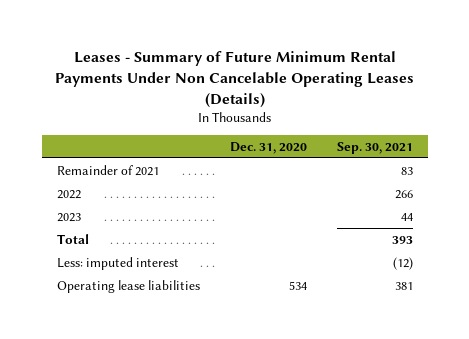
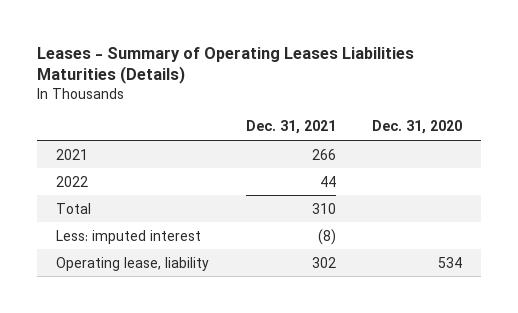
- Leases - Summary of Future Minimum Rental Payments Under Non Cancelable Operating Leases (Details)
+ Leases - Summary of Operating Leases Liabilities Maturities (Details)
- | Dec. 31, 2020 | Sep. 30, 2021
+ | Dec. 31, 2021 | Dec. 31, 2020
- Remainder of 2021 | | 83
+ 2021 | 266 |
- 2023 | | 44
- Operating lease liabilities | 534 | 381
+ Operating lease, liability | 302 | 534

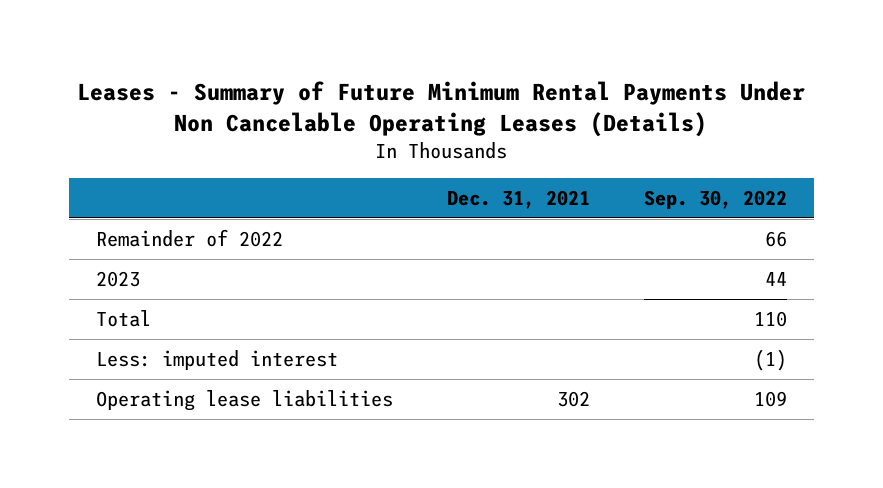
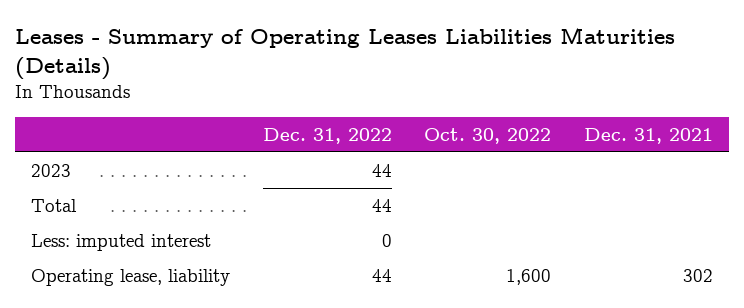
- Leases - Summary of Future Minimum Rental Payments Under Non Cancelable Operating Leases (Details)
+ Leases - Summary of Operating Leases Liabilities Maturities (Details)
- | Dec. 31, 2021 | Sep. 30, 2022
+ | Dec. 31, 2022 | Oct. 30, 2022 | Dec. 31, 2021
- Remainder of 2022 | | 66
- Operating lease liabilities | 302 | 109
+ Operating lease, liability | 44 | 1,600 | 302

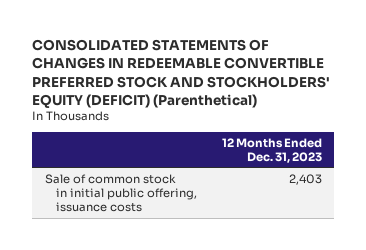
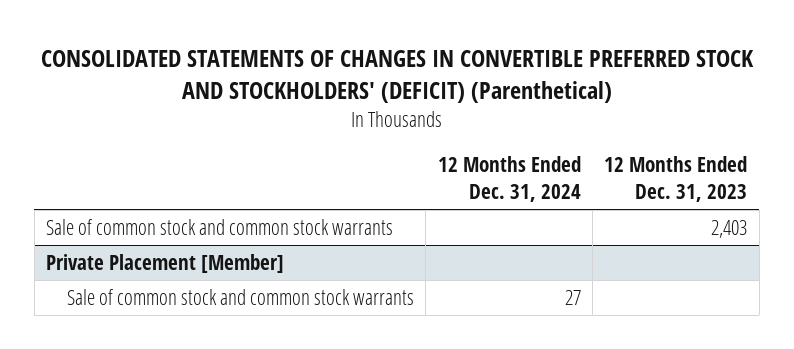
- CONSOLIDATED STATEMENTS OF CHANGES IN REDEEMABLE CONVERTIBLE PREFERRED STOCK AND STOCKHOLDERS' EQUITY (DEFICIT) (Parenthetical)
+ CONSOLIDATED STATEMENTS OF CHANGES IN CONVERTIBLE PREFERRED STOCK AND STOCKHOLDERS' (DEFICIT) (Parenthetical)
- | 12 Months Ended Dec. 31, 2023
+ | 12 Months Ended Dec. 31, 2024 | 12 Months Ended Dec. 31, 2023
- Sale of common stock in initial public offering, issuance costs | 2,403
+ Sale of common stock and common stock warrants | | 2,403
+ Private Placement [Member]
+ Sale of common stock and common stock warrants | 27 |

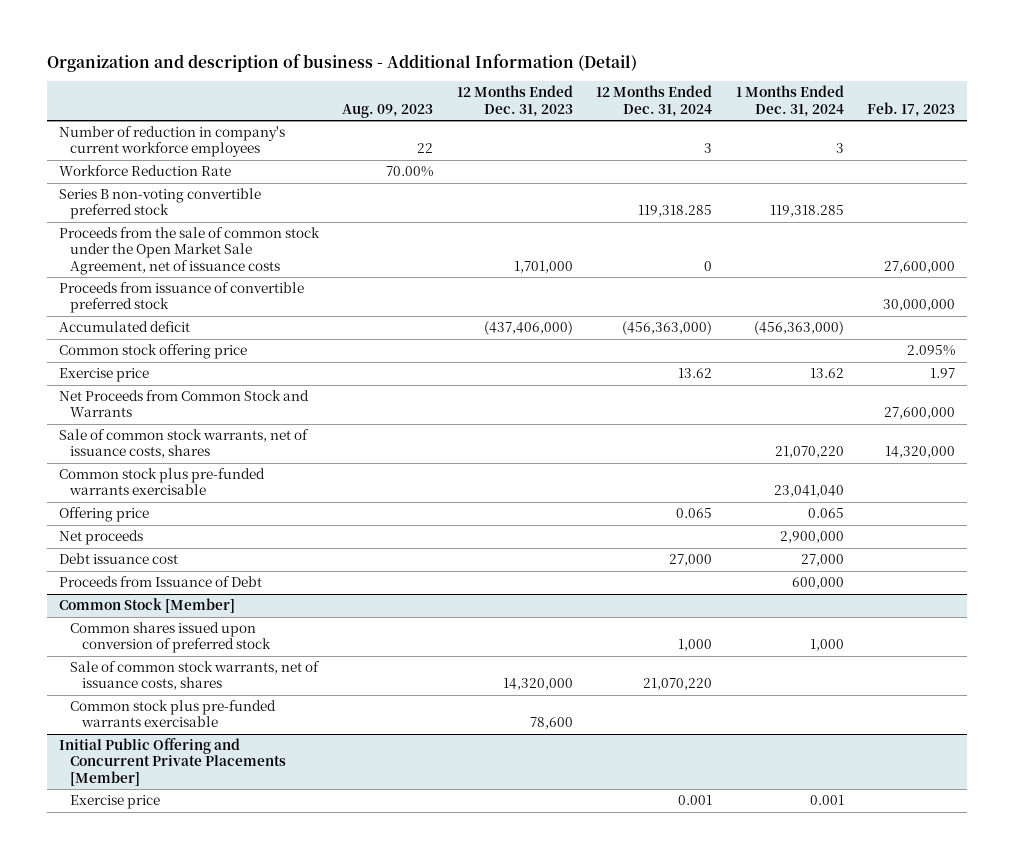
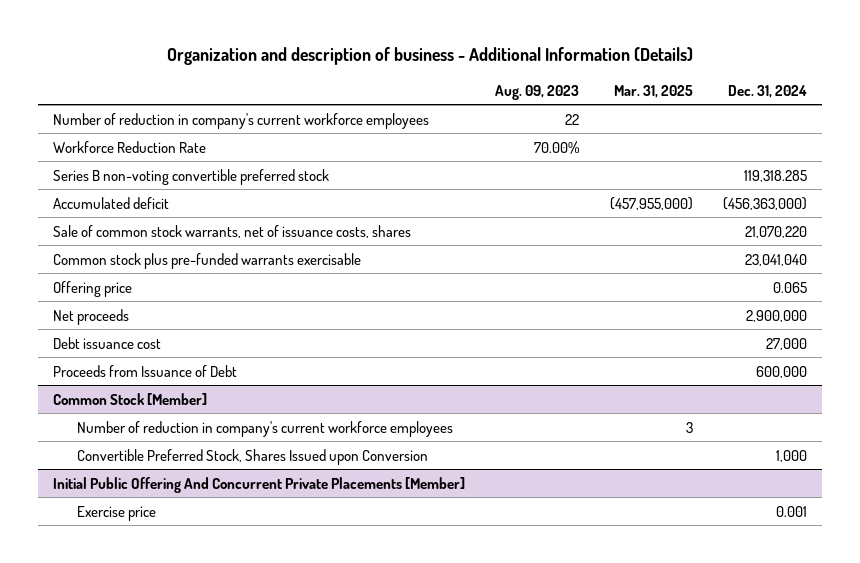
- Organization and description of business - Additional Information (Detail)
+ Organization and description of business - Additional Information (Details)
- | Aug. 09, 2023 | 12 Months Ended Dec. 31, 2023 | 12 Months Ended Dec. 31, 2024 | 1 Months Ended Dec. 31, 2024 | Feb. 17, 2023
+ | Aug. 09, 2023 | Mar. 31, 2025 | Dec. 31, 2024
- Proceeds from the sale of common stock under the Open Market Sale Agreement, net of issuance costs | | 1,701,000 | 0 | | 27,600,000
- Proceeds from issuance of convertible preferred stock | | | | | 30,000,000
- Common stock offering price | | | | | 2.095%
- Exercise price | | | 13.62 | 13.62 | 1.97
- Net Proceeds from Common Stock and Warrants | | | | | 27,600,000
@ Common Stock [Member]
- Common shares issued upon conversion of preferred stock | | | 1,000 | 1,000 |
- Sale of common stock warrants, net of issuance costs, shares | | 14,320,000 | 21,070,220 | |
- Common stock plus pre-funded warrants exercisable | | 78,600 | | |
- Initial Public Offering and Concurrent Private Placements [Member]
@ Common Stock [Member]
+ Number of reduction in company's current workforce employees | | 3 |
+ Convertible Preferred Stock, Shares Issued upon Conversion | | | 1,000
+ Initial Public Offering And Concurrent Private Placements [Member]

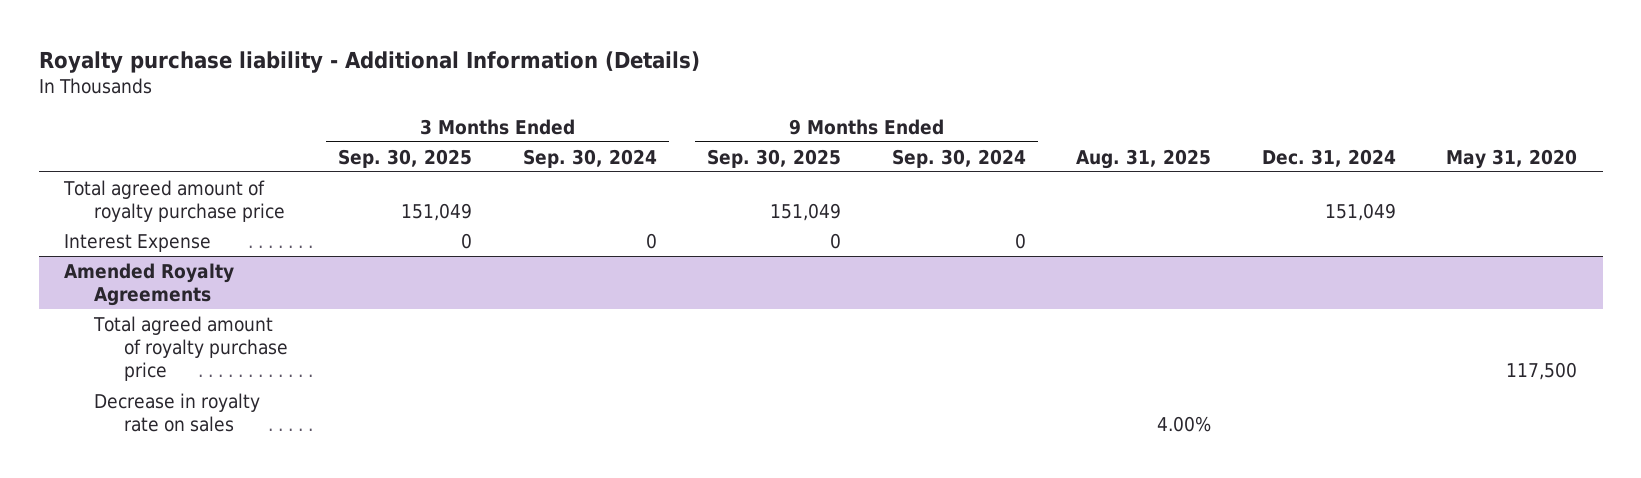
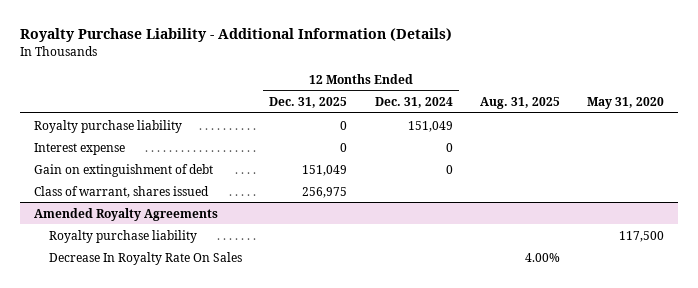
- Royalty purchase liability - Additional Information (Details)
+ Royalty Purchase Liability - Additional Information (Details)
- | 3 Months Ended Sep. 30, 2025 | 3 Months Ended Sep. 30, 2024 | 9 Months Ended Sep. 30, 2025 | 9 Months Ended Sep. 30, 2024 | Aug. 31, 2025 | Dec. 31, 2024 | May 31, 2020
+ | 12 Months Ended Dec. 31, 2025 | 12 Months Ended Dec. 31, 2024 | Aug. 31, 2025 | May 31, 2020
- Total agreed amount of royalty purchase price | 151,049 | | 151,049 | | | 151,049 |
- Interest Expense | 0 | 0 | 0 | 0 | | |
+ Royalty purchase liability | 0 | 151,049 | |
+ Interest expense | 0 | 0 | |
+ Gain on extinguishment of debt | 151,049 | 0 | |
+ Class of warrant, shares issued | 256,975 | | |
@ Amended Royalty Agreements
- Total agreed amount of royalty purchase price | | | | | | | 117,500
- Decrease in royalty rate on sales | | | | | 4.00% | |
+ Royalty purchase liability | | | | 117,500
+ Decrease In Royalty Rate On Sales | | | 4.00% |

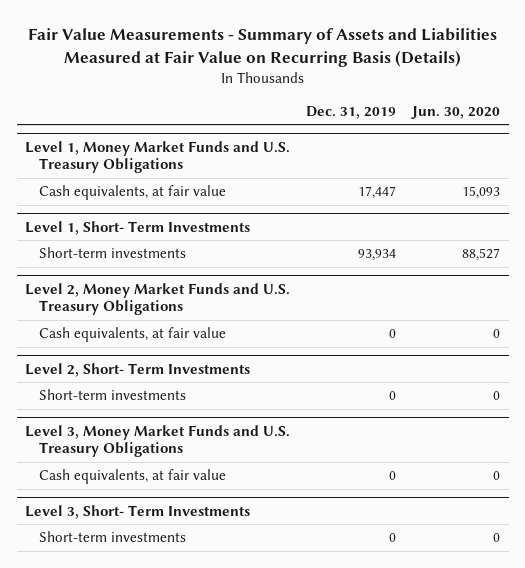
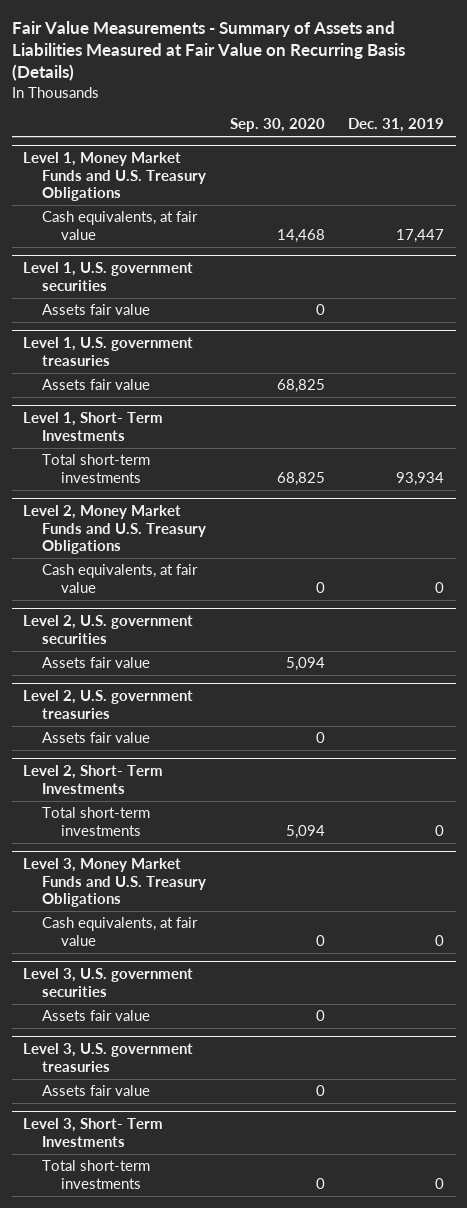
- | Dec. 31, 2019 | Jun. 30, 2020
+ | Sep. 30, 2020 | Dec. 31, 2019
+ Level 1, U.S. government securities
+ Assets fair value | 0 |
+ Level 1, U.S. government treasuries
+ Assets fair value | 68,825 |
@ Level 1, Short- Term Investments
- Short-term investments | 93,934 | 88,527
+ Total short-term investments | 68,825 | 93,934
+ Level 2, U.S. government securities
+ Assets fair value | 5,094 |
+ Level 2, U.S. government treasuries
+ Assets fair value | 0 |
@ Level 2, Short- Term Investments
- Short-term investments | 0 | 0
+ Total short-term investments | 5,094 | 0
+ Level 3, U.S. government securities
+ Assets fair value | 0 |
+ Level 3, U.S. government treasuries
+ Assets fair value | 0 |
@ Level 3, Short- Term Investments
- Short-term investments | 0 | 0
+ Total short-term investments | 0 | 0

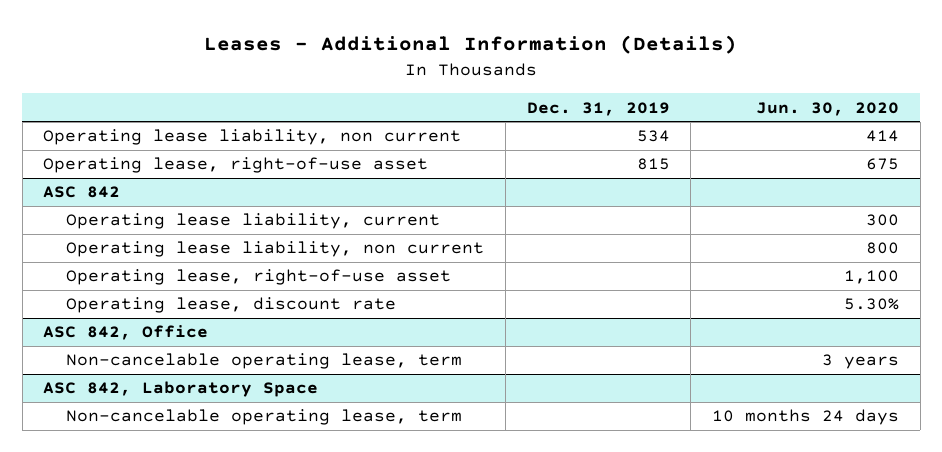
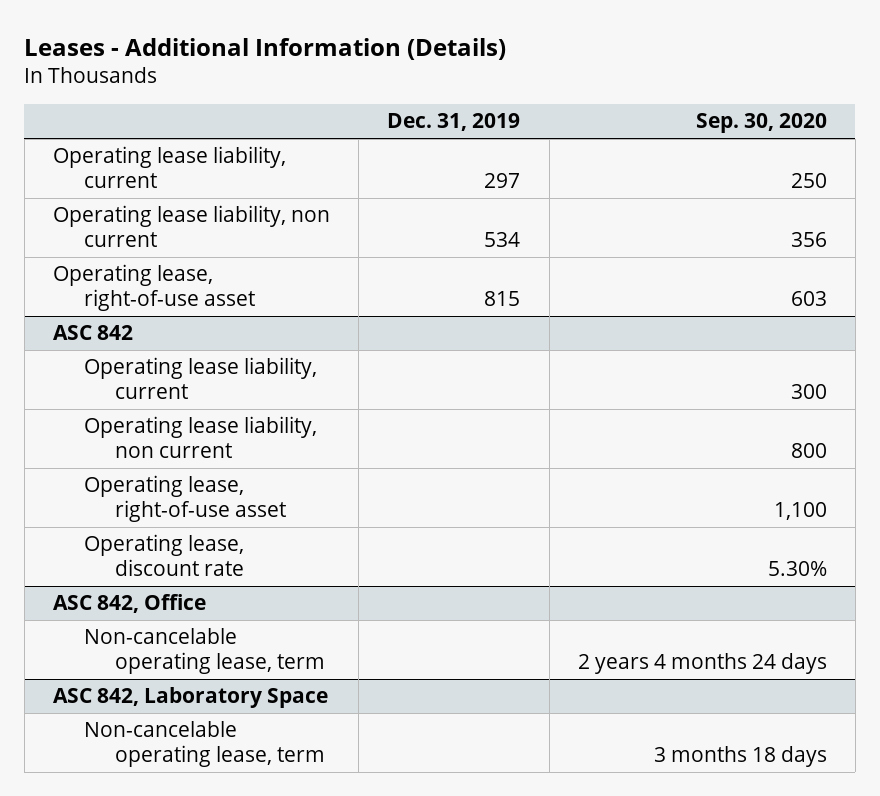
- | Dec. 31, 2019 | Jun. 30, 2020
+ | Dec. 31, 2019 | Sep. 30, 2020
+ Operating lease liability, current | 297 | 250

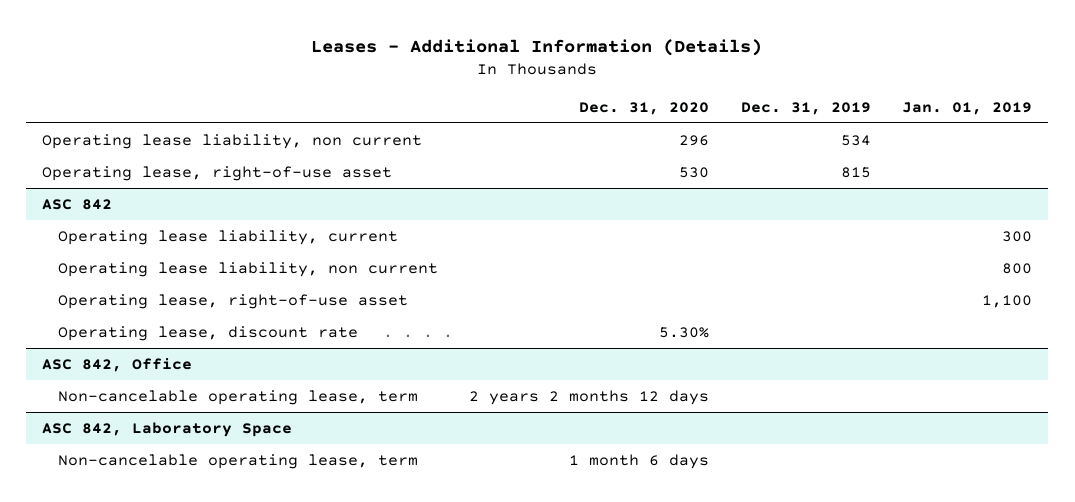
- | Dec. 31, 2019 | Sep. 30, 2020
+ | Dec. 31, 2020 | Dec. 31, 2019 | Jan. 01, 2019
- Operating lease liability, current | 297 | 250

